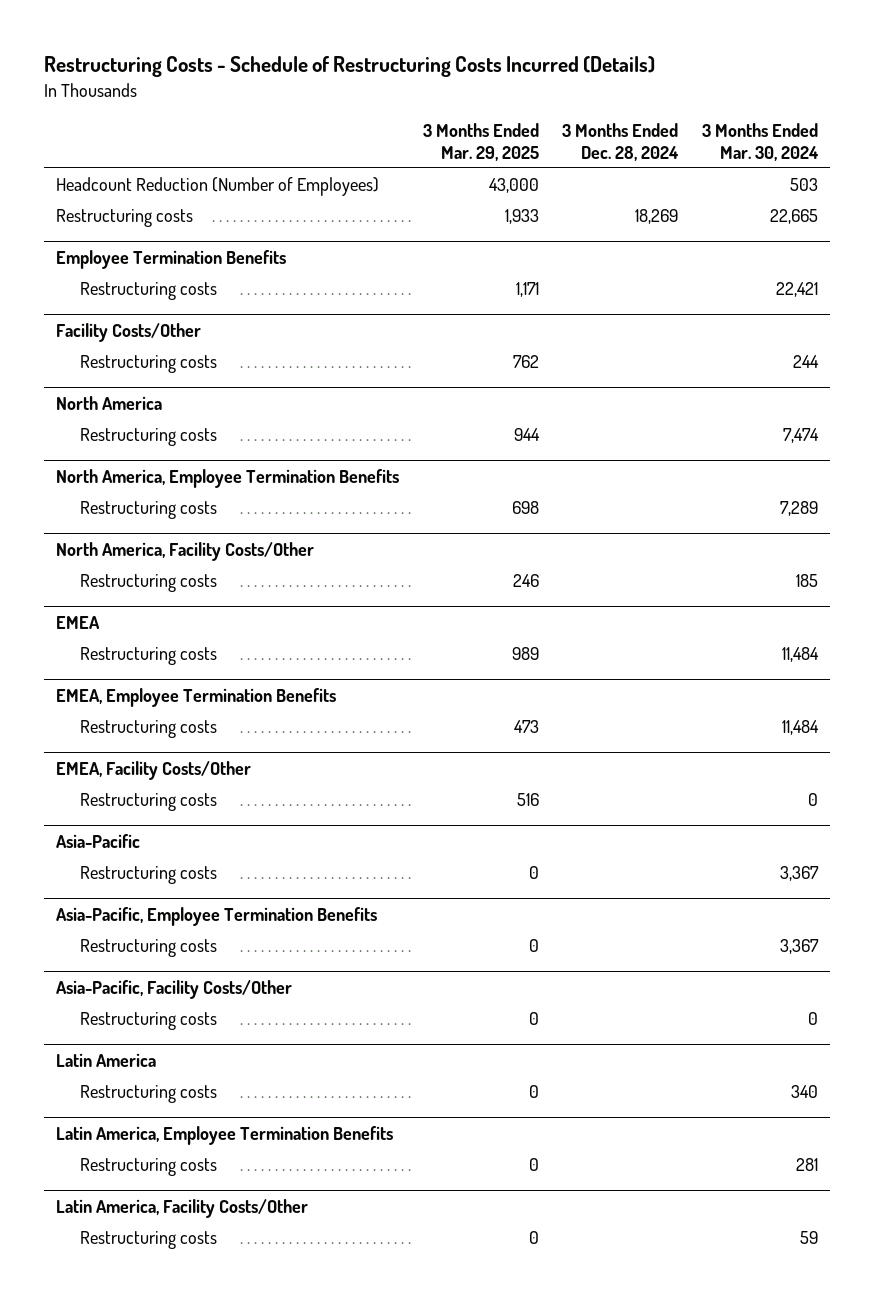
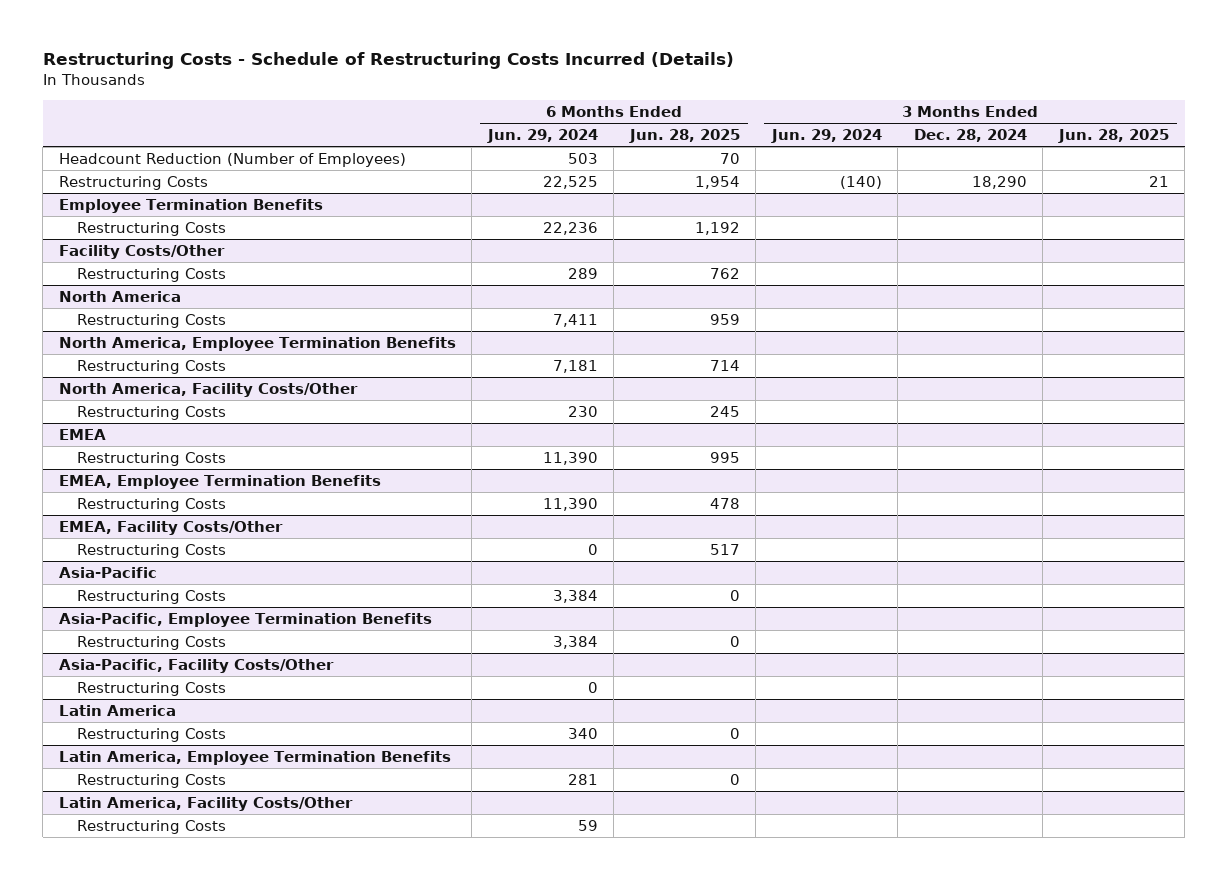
- | 3 Months Ended Mar. 29, 2025 | 3 Months Ended Dec. 28, 2024 | 3 Months Ended Mar. 30, 2024
+ | 6 Months Ended Jun. 29, 2024 | 6 Months Ended Jun. 28, 2025 | 3 Months Ended Jun. 29, 2024 | 3 Months Ended Dec. 28, 2024 | 3 Months Ended Jun. 28, 2025
- Restructuring costs | 1,933 | 18,269 | 22,665
+ Restructuring Costs | 22,525 | 1,954 | (140) | 18,290 | 21
@ Employee Termination Benefits
- Restructuring costs | 1,171 | | 22,421
+ Restructuring Costs | 22,236 | 1,192 | | |
@ Facility Costs/Other
- Restructuring costs | 762 | | 244
+ Restructuring Costs | 289 | 762 | | |
@ North America
- Restructuring costs | 944 | | 7,474
+ Restructuring Costs | 7,411 | 959 | | |
@ North America, Employee Termination Benefits
- Restructuring costs | 698 | | 7,289
+ Restructuring Costs | 7,181 | 714 | | |
@ North America, Facility Costs/Other
- Restructuring costs | 246 | | 185
+ Restructuring Costs | 230 | 245 | | |
@ EMEA
- Restructuring costs | 989 | | 11,484
+ Restructuring Costs | 11,390 | 995 | | |
@ EMEA, Employee Termination Benefits
- Restructuring costs | 473 | | 11,484
+ Restructuring Costs | 11,390 | 478 | | |
@ EMEA, Facility Costs/Other
- Restructuring costs | 516 | | 0
+ Restructuring Costs | 0 | 517 | | |
@ Asia-Pacific
- Restructuring costs | 0 | | 3,367
+ Restructuring Costs | 3,384 | 0 | | |
@ Asia-Pacific, Employee Termination Benefits
- Restructuring costs | 0 | | 3,367
+ Restructuring Costs | 3,384 | 0 | | |
@ Asia-Pacific, Facility Costs/Other
- Restructuring costs | 0 | | 0
+ Restructuring Costs | 0 | | | |
@ Latin America
- Restructuring costs | 0 | | 340
+ Restructuring Costs | 340 | 0 | | |
@ Latin America, Employee Termination Benefits
- Restructuring costs | 0 | | 281
+ Restructuring Costs | 281 | 0 | | |
@ Latin America, Facility Costs/Other
- Restructuring costs | 0 | | 59
+ Restructuring Costs | 59 | | | |

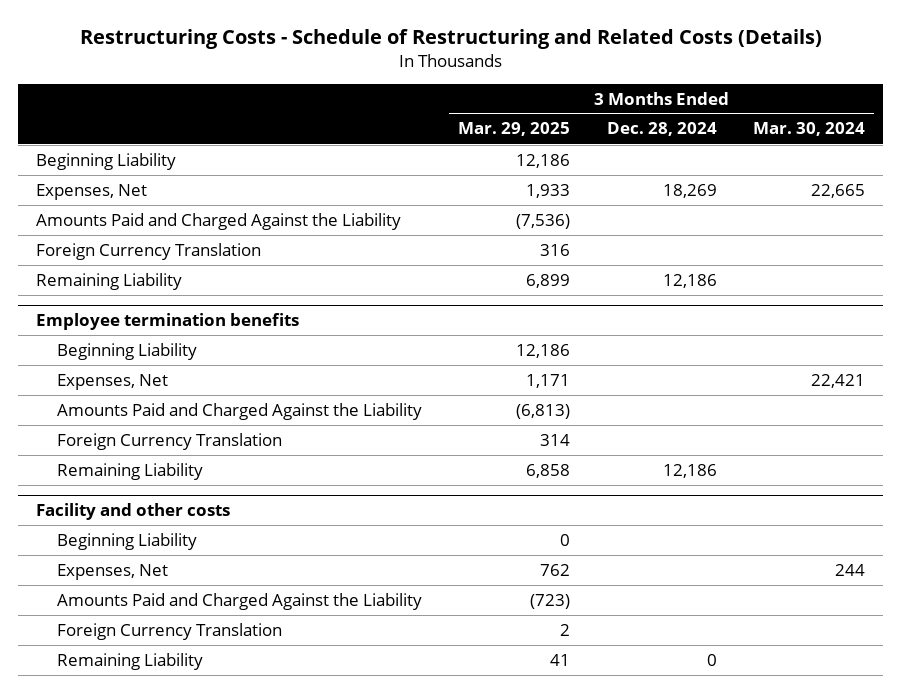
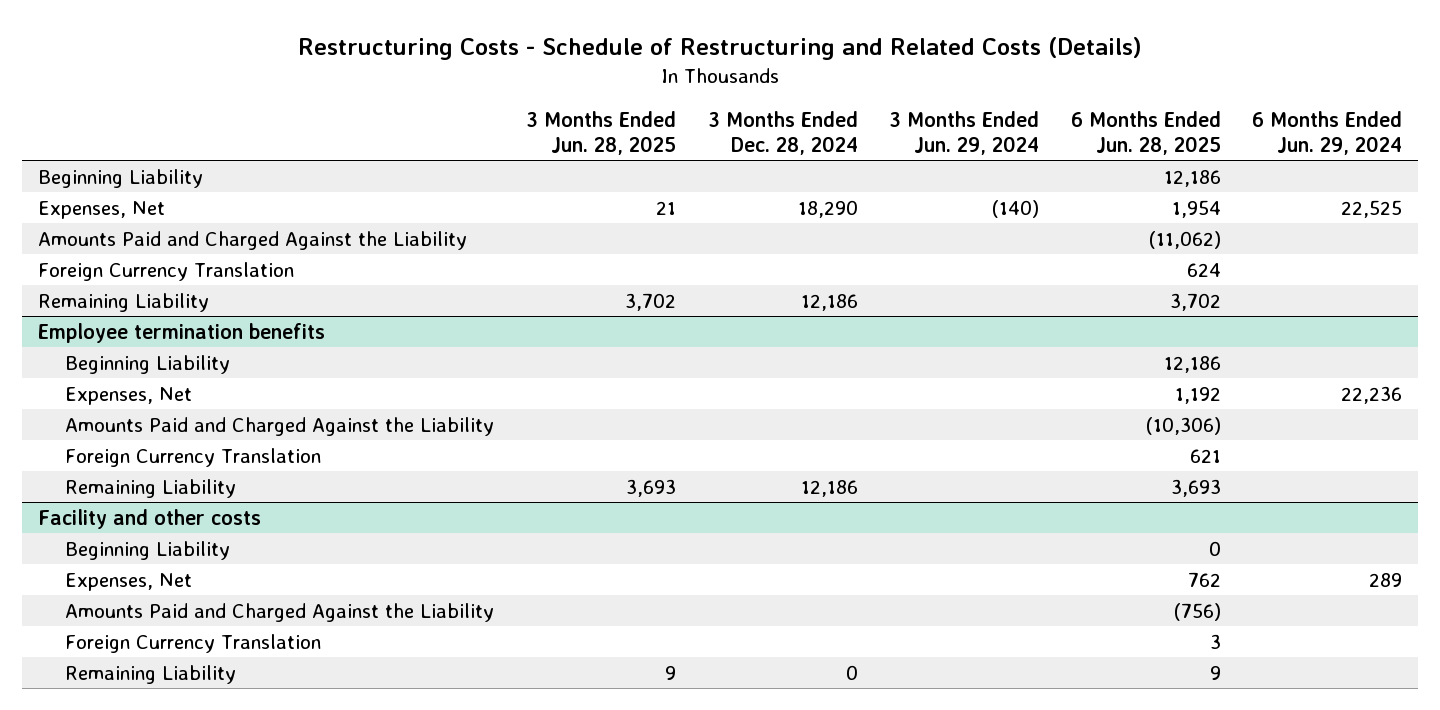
- | 3 Months Ended Mar. 29, 2025 | 3 Months Ended Dec. 28, 2024 | 3 Months Ended Mar. 30, 2024
+ | 3 Months Ended Jun. 28, 2025 | 3 Months Ended Dec. 28, 2024 | 3 Months Ended Jun. 29, 2024 | 6 Months Ended Jun. 28, 2025 | 6 Months Ended Jun. 29, 2024
- Expenses, Net | 1,933 | 18,269 | 22,665
+ Expenses, Net | 21 | 18,290 | (140) | 1,954 | 22,525

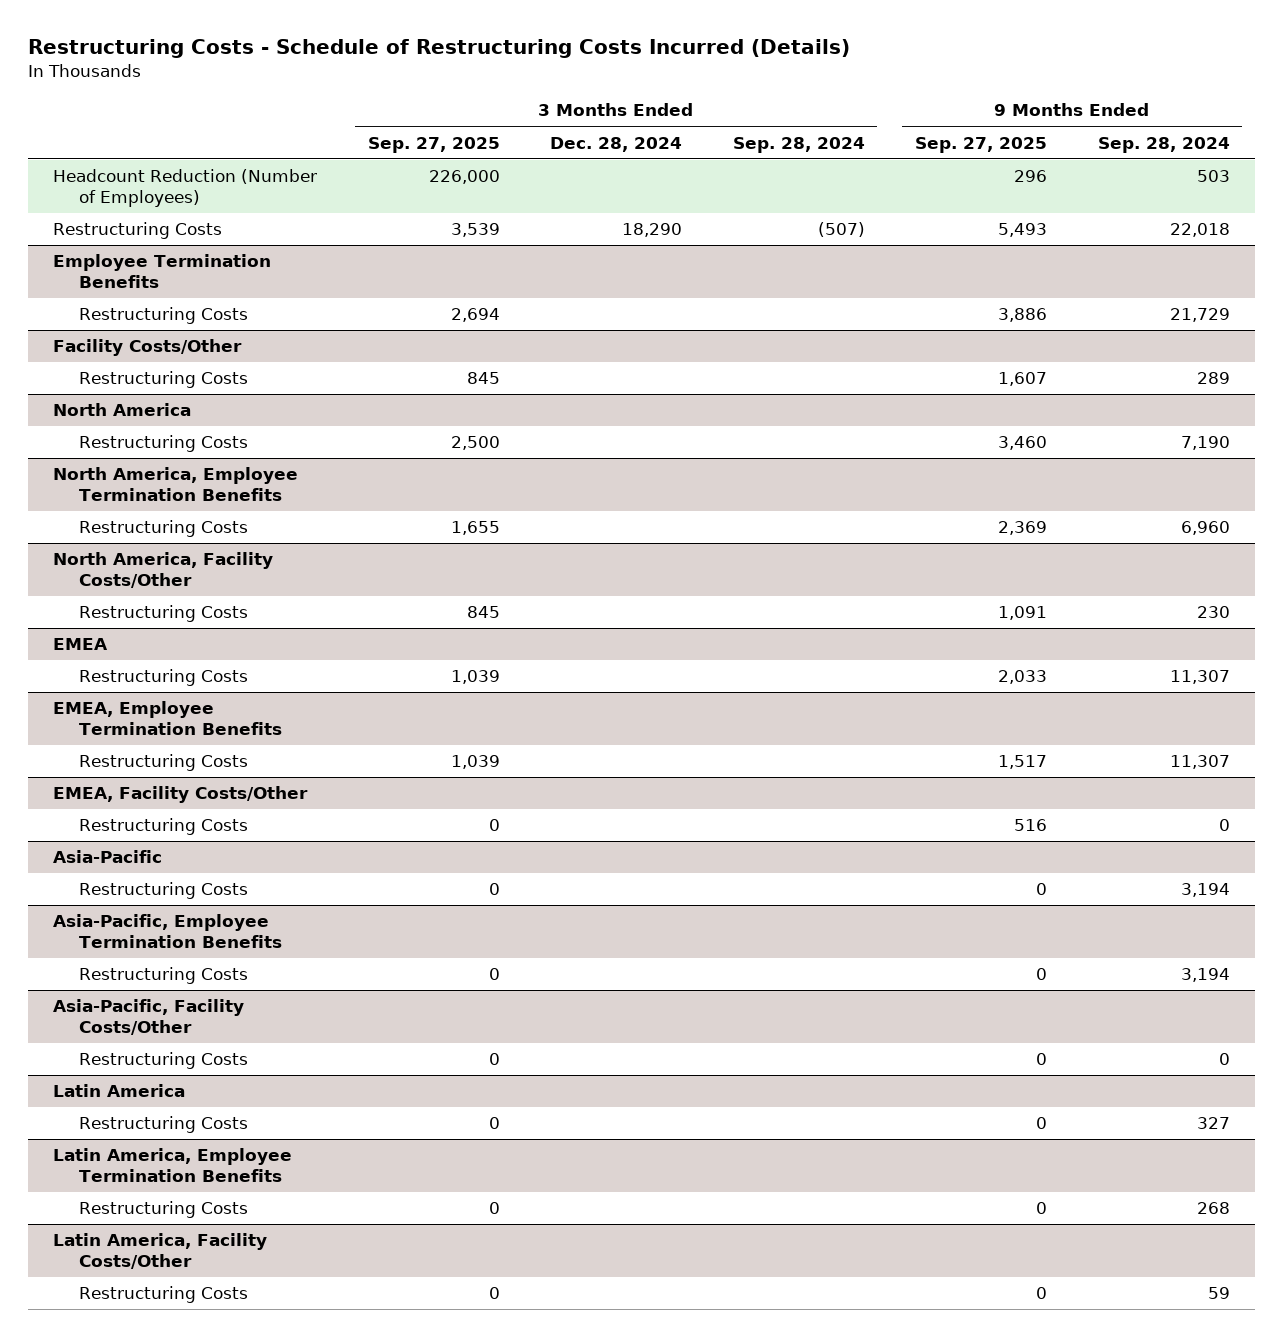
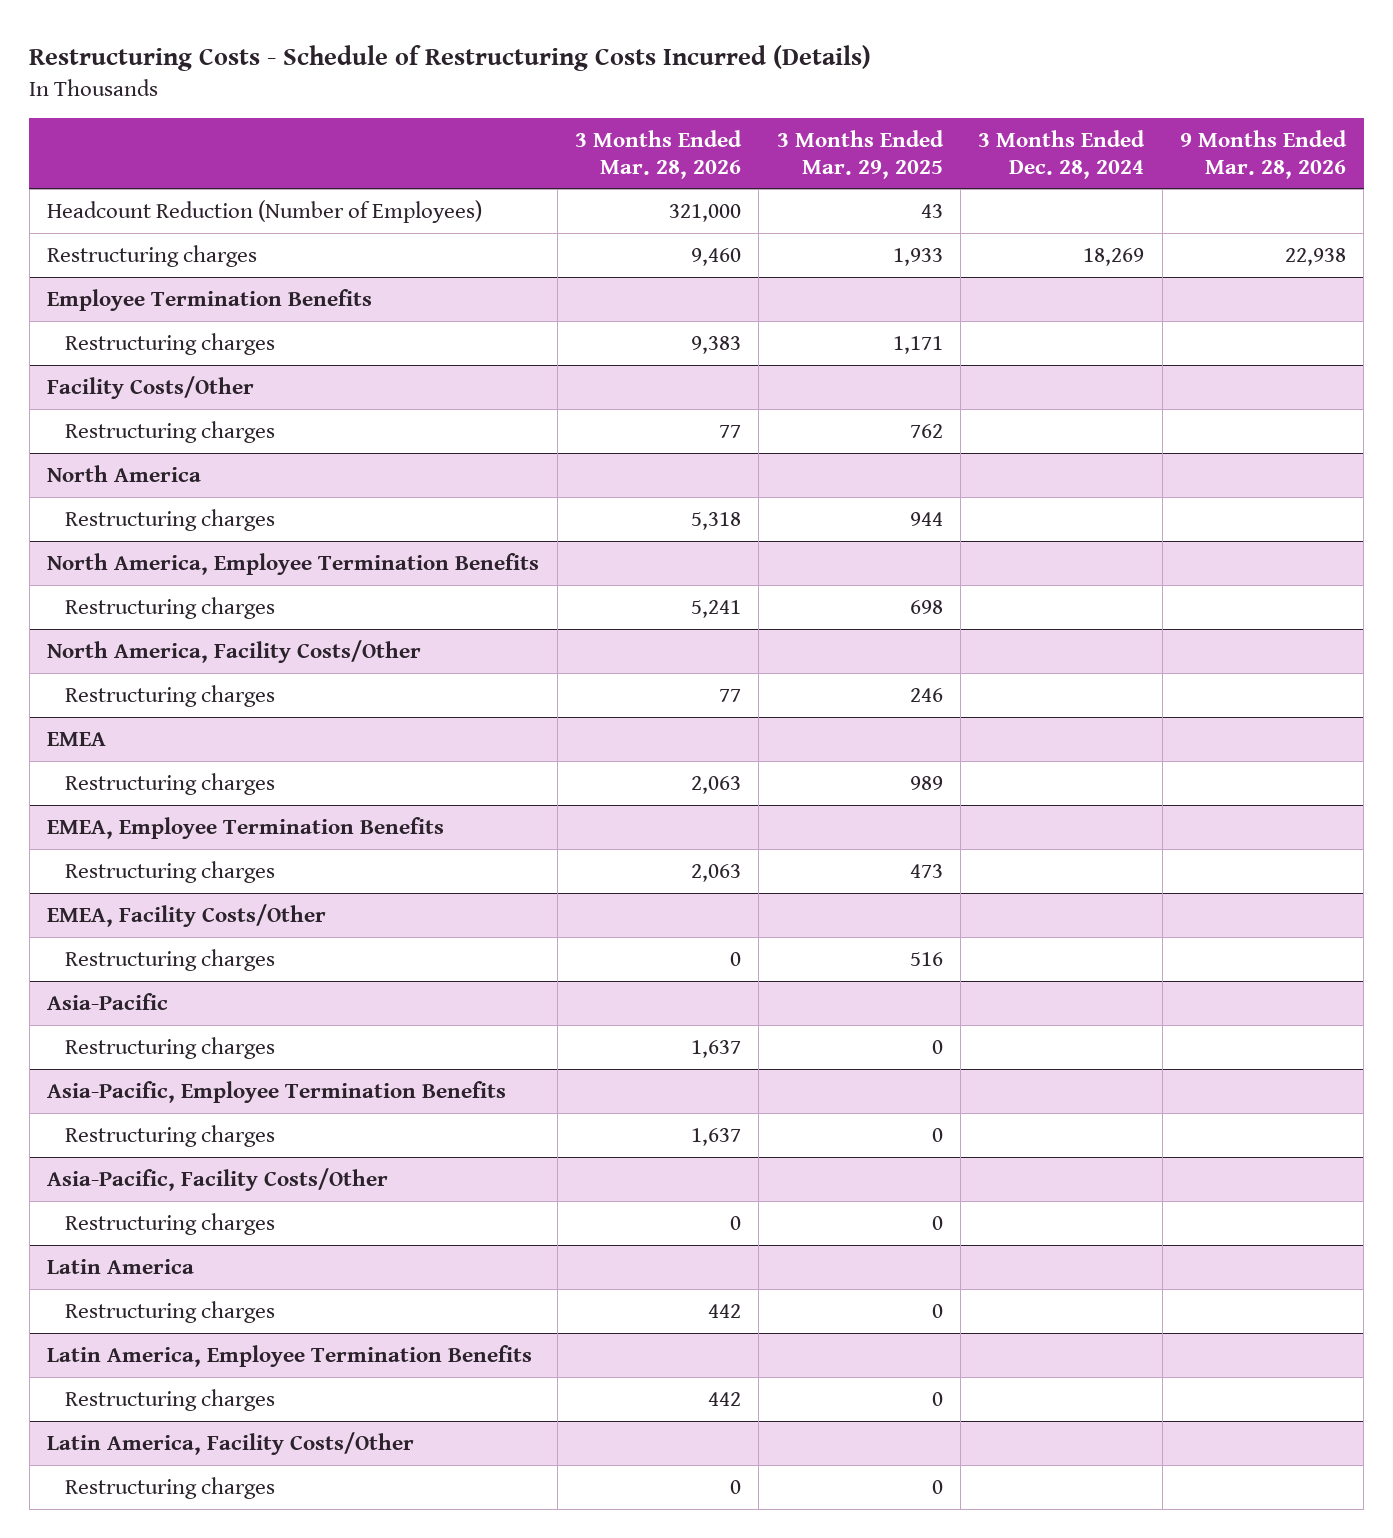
- | 3 Months Ended Sep. 27, 2025 | 3 Months Ended Dec. 28, 2024 | 3 Months Ended Sep. 28, 2024 | 9 Months Ended Sep. 27, 2025 | 9 Months Ended Sep. 28, 2024
+ | 3 Months Ended Mar. 28, 2026 | 3 Months Ended Mar. 29, 2025 | 3 Months Ended Dec. 28, 2024 | 9 Months Ended Mar. 28, 2026
- Restructuring Costs | 3,539 | 18,290 | (507) | 5,493 | 22,018
+ Restructuring charges | 9,460 | 1,933 | 18,269 | 22,938
@ Employee Termination Benefits
- Restructuring Costs | 2,694 | | | 3,886 | 21,729
+ Restructuring charges | 9,383 | 1,171 | |
@ Facility Costs/Other
- Restructuring Costs | 845 | | | 1,607 | 289
+ Restructuring charges | 77 | 762 | |
@ North America
- Restructuring Costs | 2,500 | | | 3,460 | 7,190
+ Restructuring charges | 5,318 | 944 | |
@ North America, Employee Termination Benefits
- Restructuring Costs | 1,655 | | | 2,369 | 6,960
+ Restructuring charges | 5,241 | 698 | |
@ North America, Facility Costs/Other
- Restructuring Costs | 845 | | | 1,091 | 230
+ Restructuring charges | 77 | 246 | |
@ EMEA
- Restructuring Costs | 1,039 | | | 2,033 | 11,307
+ Restructuring charges | 2,063 | 989 | |
@ EMEA, Employee Termination Benefits
- Restructuring Costs | 1,039 | | | 1,517 | 11,307
+ Restructuring charges | 2,063 | 473 | |
@ EMEA, Facility Costs/Other
- Restructuring Costs | 0 | | | 516 | 0
+ Restructuring charges | 0 | 516 | |
@ Asia-Pacific
- Restructuring Costs | 0 | | | 0 | 3,194
+ Restructuring charges | 1,637 | 0 | |
@ Asia-Pacific, Employee Termination Benefits
- Restructuring Costs | 0 | | | 0 | 3,194
+ Restructuring charges | 1,637 | 0 | |
@ Asia-Pacific, Facility Costs/Other
- Restructuring Costs | 0 | | | 0 | 0
+ Restructuring charges | 0 | 0 | |
@ Latin America
- Restructuring Costs | 0 | | | 0 | 327
+ Restructuring charges | 442 | 0 | |
@ Latin America, Employee Termination Benefits
- Restructuring Costs | 0 | | | 0 | 268
+ Restructuring charges | 442 | 0 | |
@ Latin America, Facility Costs/Other
- Restructuring Costs | 0 | | | 0 | 59
+ Restructuring charges | 0 | 0 | |

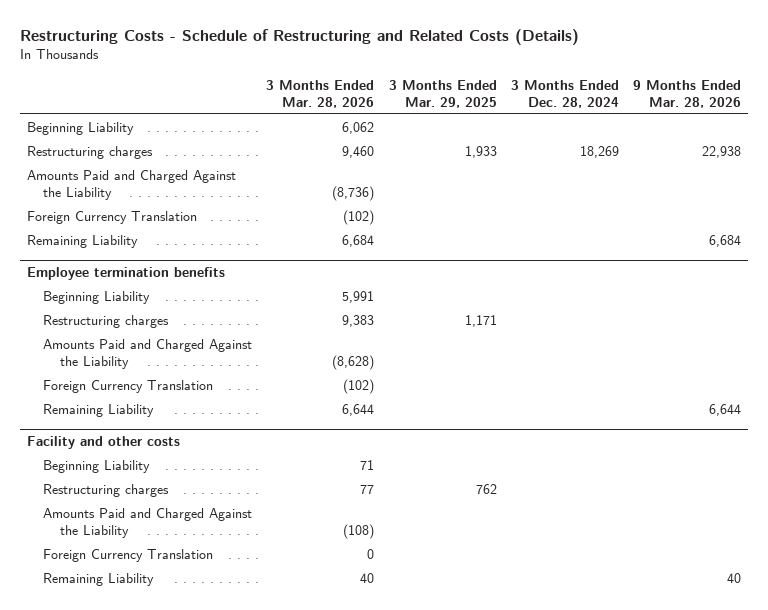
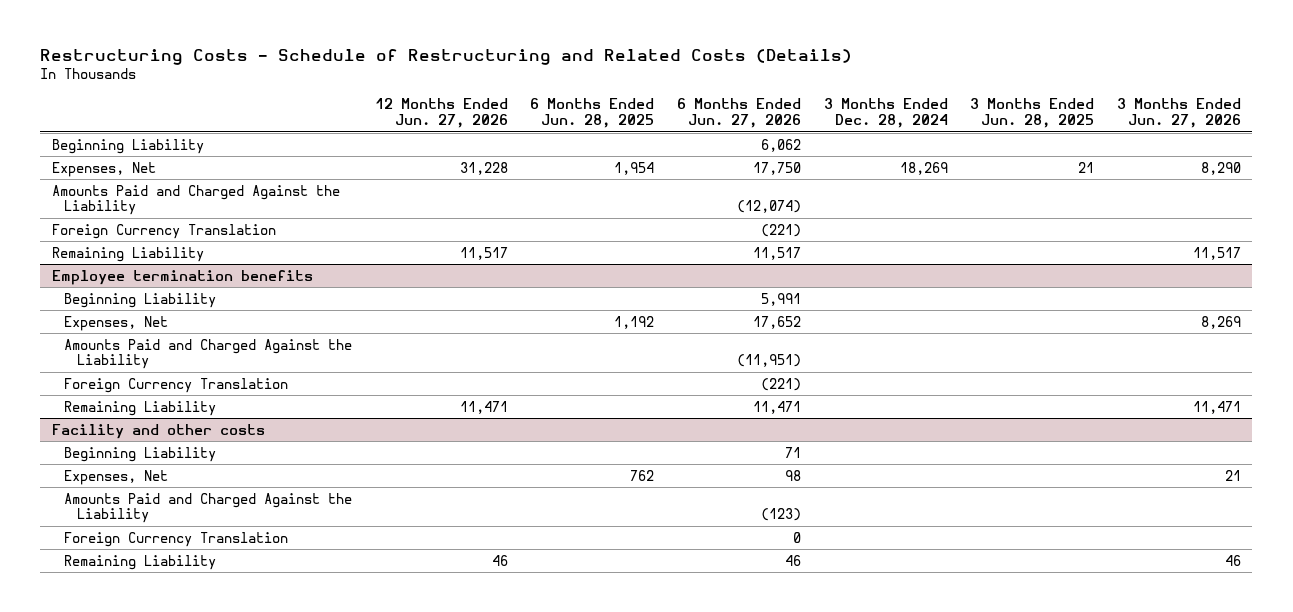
- | 3 Months Ended Mar. 28, 2026 | 3 Months Ended Mar. 29, 2025 | 3 Months Ended Dec. 28, 2024 | 9 Months Ended Mar. 28, 2026
+ | 12 Months Ended Jun. 27, 2026 | 6 Months Ended Jun. 28, 2025 | 6 Months Ended Jun. 27, 2026 | 3 Months Ended Dec. 28, 2024 | 3 Months Ended Jun. 28, 2025 | 3 Months Ended Jun. 27, 2026
- Restructuring charges | 9,460 | 1,933 | 18,269 | 22,938
+ Expenses, Net | 31,228 | 1,954 | 17,750 | 18,269 | 21 | 8,290
@ Employee termination benefits
- Restructuring charges | 9,383 | 1,171 | |
+ Expenses, Net | | 1,192 | 17,652 | | | 8,269
@ Facility and other costs
- Restructuring charges | 77 | 762 | |
+ Expenses, Net | | 762 | 98 | | | 21

